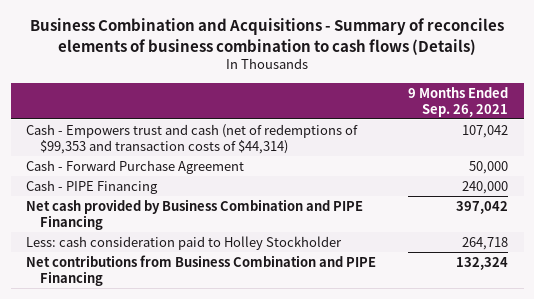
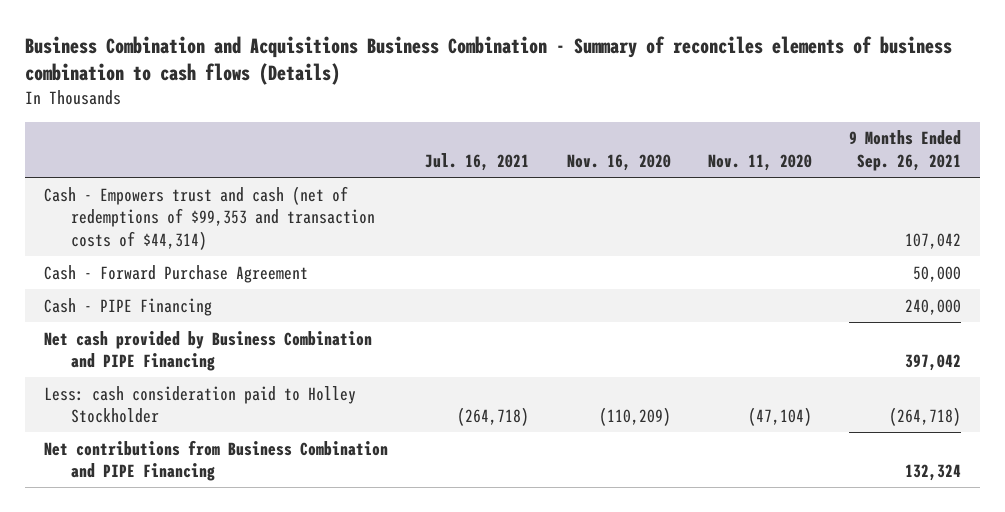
- Business Combination and Acquisitions - Summary of reconciles elements of business combination to cash flows (Details)
+ Business Combination and Acquisitions Business Combination - Summary of reconciles elements of business combination to cash flows (Details)
- | 9 Months Ended Sep. 26, 2021
+ | Jul. 16, 2021 | Nov. 16, 2020 | Nov. 11, 2020 | 9 Months Ended Sep. 26, 2021
- Less: cash consideration paid to Holley Stockholder | 264,718
+ Less: cash consideration paid to Holley Stockholder | (264,718) | (110,209) | (47,104) | (264,718)

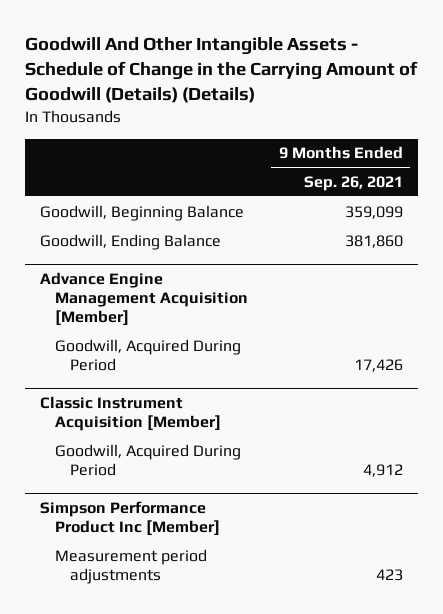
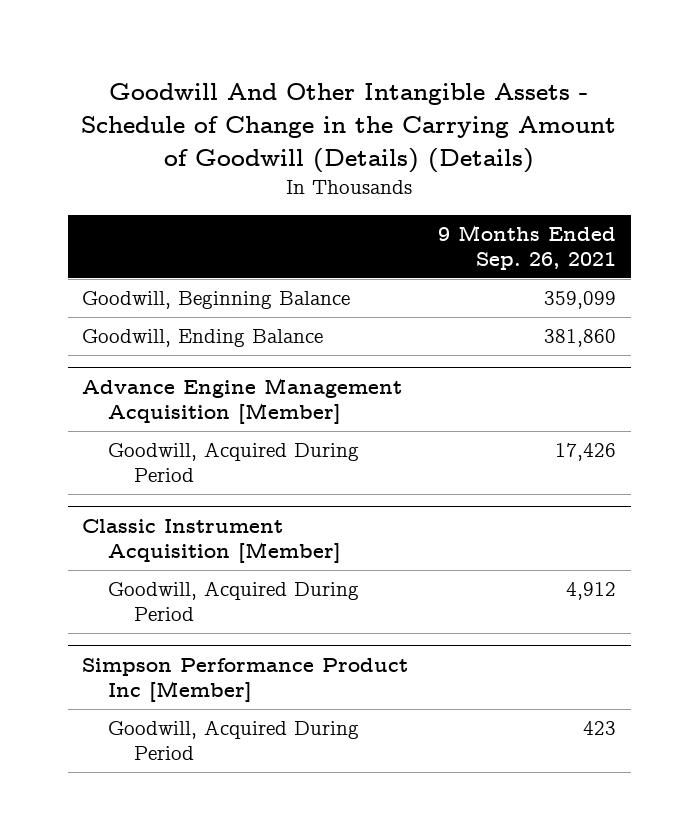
@ Simpson Performance Product Inc [Member]
- Measurement period adjustments | 423
+ Goodwill, Acquired During Period | 423

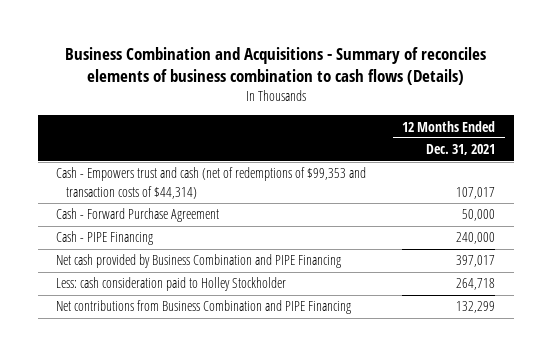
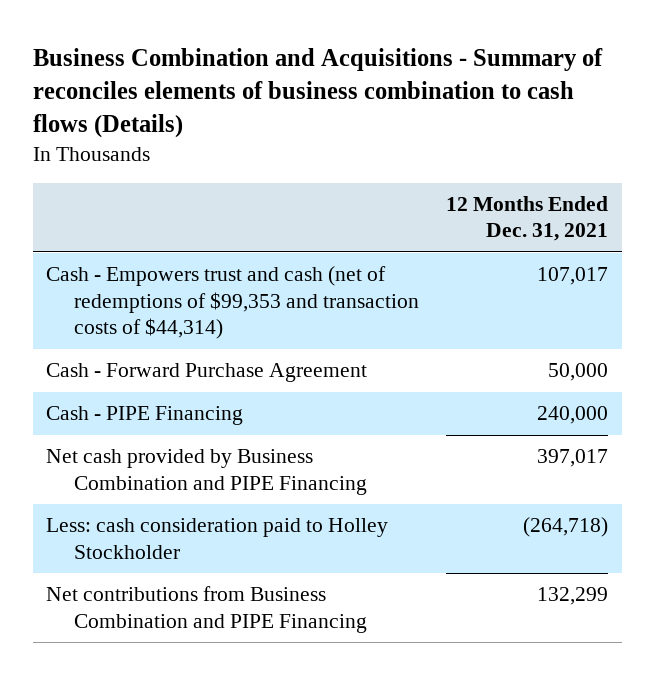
- Less: cash consideration paid to Holley Stockholder | 264,718
+ Less: cash consideration paid to Holley Stockholder | (264,718)

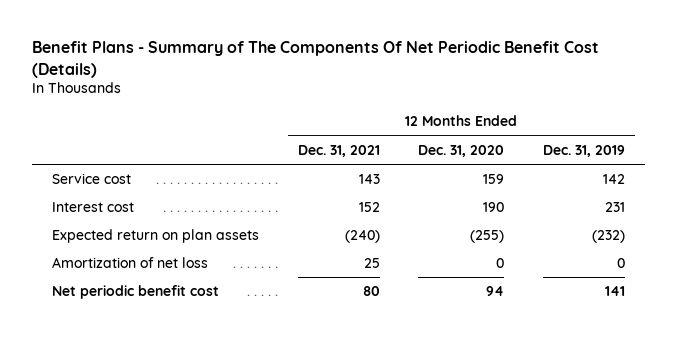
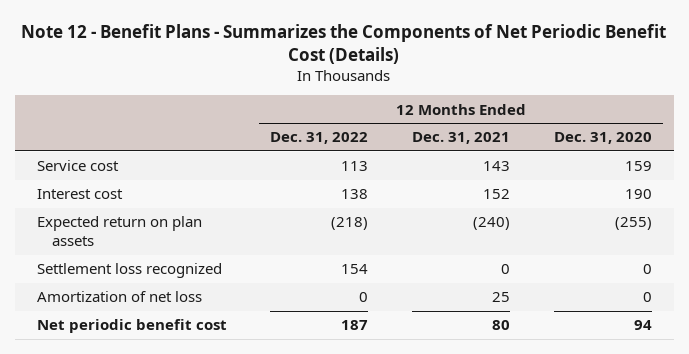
- Benefit Plans - Summary of The Components Of Net Periodic Benefit Cost (Details)
+ Note 12 - Benefit Plans - Summarizes the Components of Net Periodic Benefit Cost (Details)
- | 12 Months Ended Dec. 31, 2021 | 12 Months Ended Dec. 31, 2020 | 12 Months Ended Dec. 31, 2019
+ | 12 Months Ended Dec. 31, 2022 | 12 Months Ended Dec. 31, 2021 | 12 Months Ended Dec. 31, 2020
+ Settlement loss recognized | 154 | 0 | 0

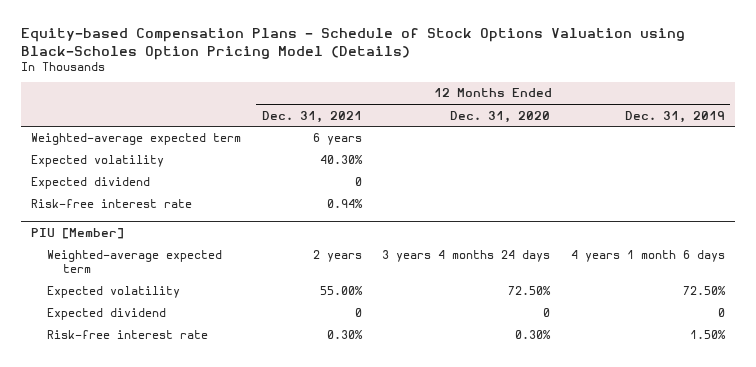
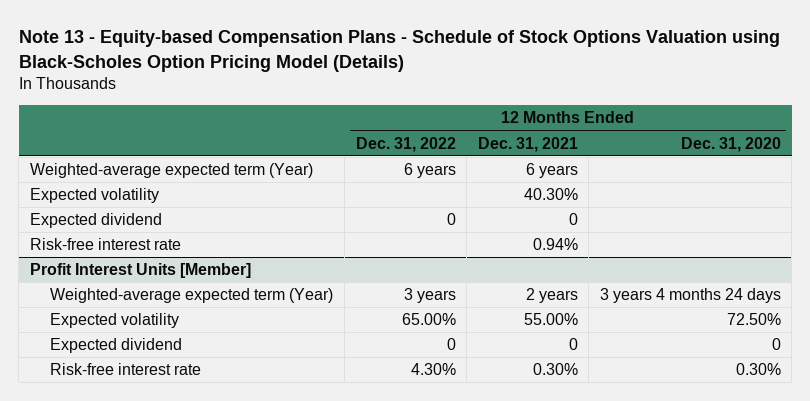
- Equity-based Compensation Plans - Schedule of Stock Options Valuation using Black-Scholes Option Pricing Model (Details)
+ Note 13 - Equity-based Compensation Plans - Schedule of Stock Options Valuation using Black-Scholes Option Pricing Model (Details)
- | 12 Months Ended Dec. 31, 2021 | 12 Months Ended Dec. 31, 2020 | 12 Months Ended Dec. 31, 2019
+ | 12 Months Ended Dec. 31, 2022 | 12 Months Ended Dec. 31, 2021 | 12 Months Ended Dec. 31, 2020
- Weighted-average expected term | 6 years | |
+ Weighted-average expected term (Year) | 6 years | 6 years |
- PIU [Member]
- Weighted-average expected term | 2 years | 3 years 4 months 24 days | 4 years 1 month 6 days
+ Profit Interest Units [Member]
+ Weighted-average expected term (Year) | 3 years | 2 years | 3 years 4 months 24 days

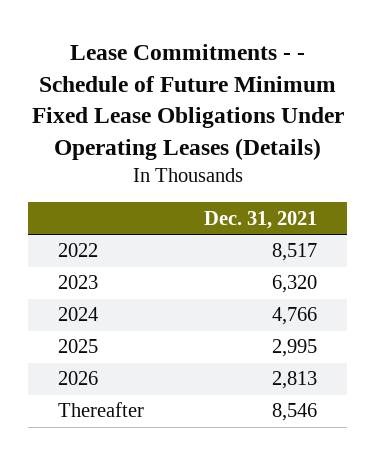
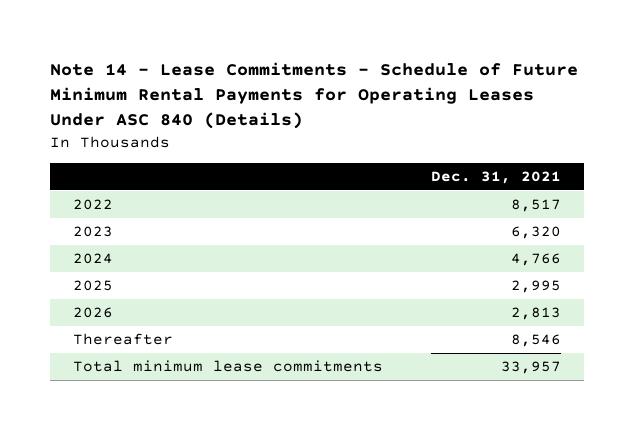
- Lease Commitments - - Schedule of Future Minimum Fixed Lease Obligations Under Operating Leases (Details)
+ Note 14 - Lease Commitments - Schedule of Future Minimum Rental Payments for Operating Leases Under ASC 840 (Details)
+ Total minimum lease commitments | 33,957

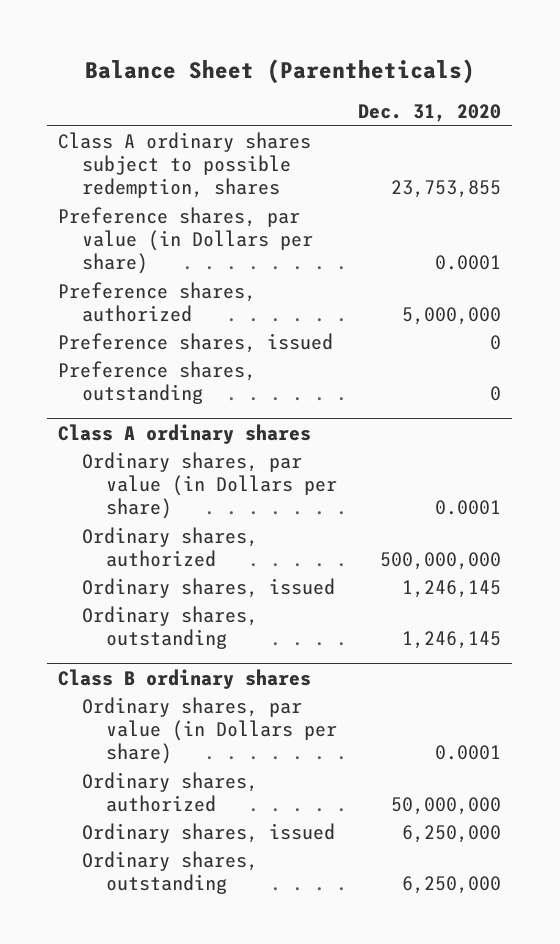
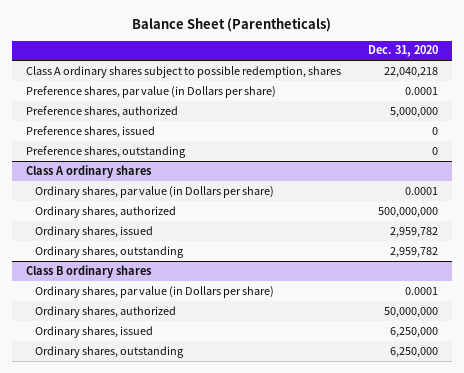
- Class A ordinary shares subject to possible redemption, shares | 23,753,855
+ Class A ordinary shares subject to possible redemption, shares | 22,040,218
@ Class A ordinary shares
- Ordinary shares, issued | 1,246,145
- Ordinary shares, outstanding | 1,246,145
+ Ordinary shares, issued | 2,959,782
+ Ordinary shares, outstanding | 2,959,782

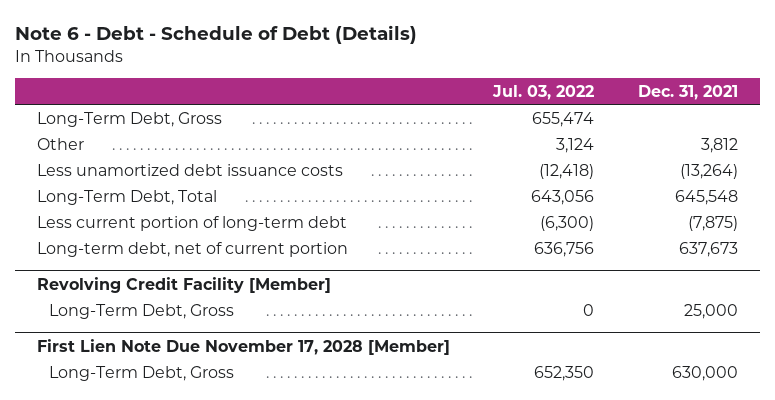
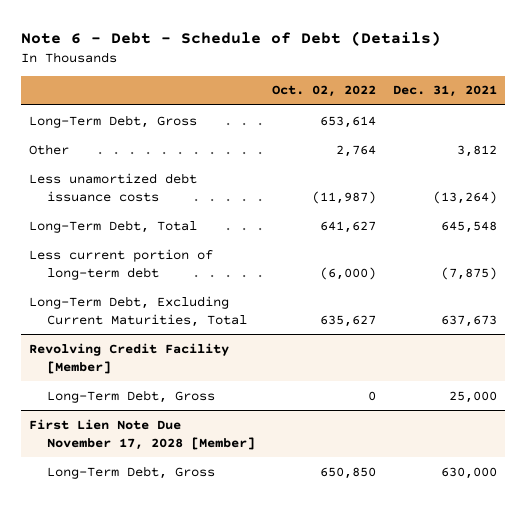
- | Jul. 03, 2022 | Dec. 31, 2021
+ | Oct. 02, 2022 | Dec. 31, 2021
- Long-term debt, net of current portion | 636,756 | 637,673
+ Long-Term Debt, Excluding Current Maturities, Total | 635,627 | 637,673

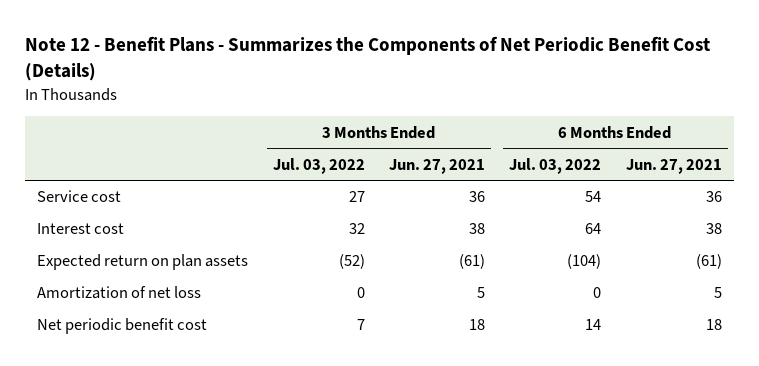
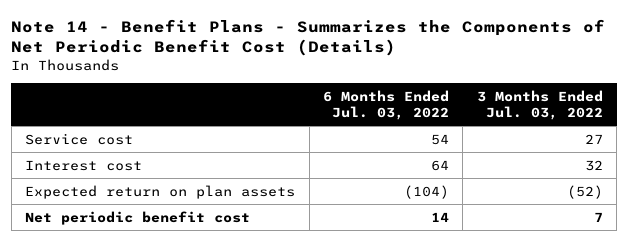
- Note 12 - Benefit Plans - Summarizes the Components of Net Periodic Benefit Cost (Details)
+ Note 14 - Benefit Plans - Summarizes the Components of Net Periodic Benefit Cost (Details)
- | 3 Months Ended Jul. 03, 2022 | 3 Months Ended Jun. 27, 2021 | 6 Months Ended Jul. 03, 2022 | 6 Months Ended Jun. 27, 2021
+ | 6 Months Ended Jul. 03, 2022 | 3 Months Ended Jul. 03, 2022
- Amortization of net loss | 0 | 5 | 0 | 5

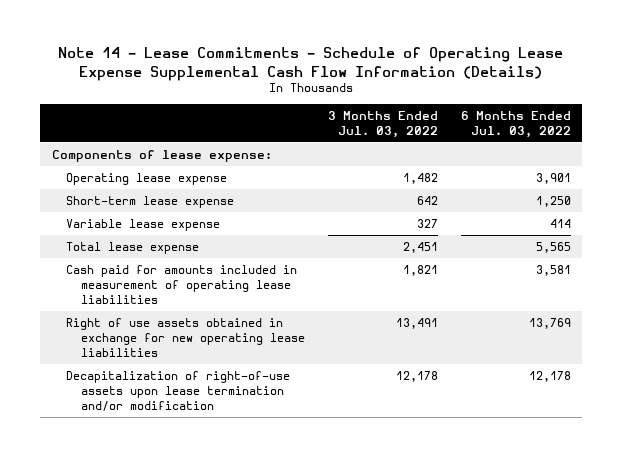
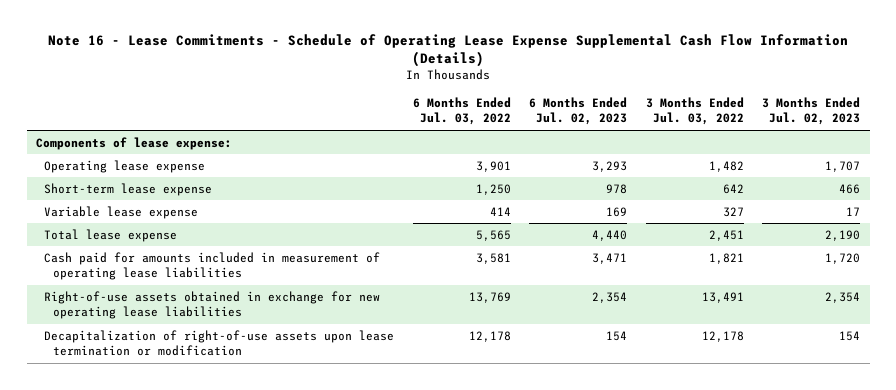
- Note 14 - Lease Commitments - Schedule of Operating Lease Expense Supplemental Cash Flow Information (Details)
+ Note 16 - Lease Commitments - Schedule of Operating Lease Expense Supplemental Cash Flow Information (Details)
- | 3 Months Ended Jul. 03, 2022 | 6 Months Ended Jul. 03, 2022
+ | 6 Months Ended Jul. 03, 2022 | 6 Months Ended Jul. 02, 2023 | 3 Months Ended Jul. 03, 2022 | 3 Months Ended Jul. 02, 2023
- Right of use assets obtained in exchange for new operating lease liabilities | 13,491 | 13,769
- Decapitalization of right-of-use assets upon lease termination and/or modification | 12,178 | 12,178
+ Right-of-use assets obtained in exchange for new operating lease liabilities | 13,769 | 2,354 | 13,491 | 2,354
+ Decapitalization of right-of-use assets upon lease termination or modification | 12,178 | 154 | 12,178 | 154

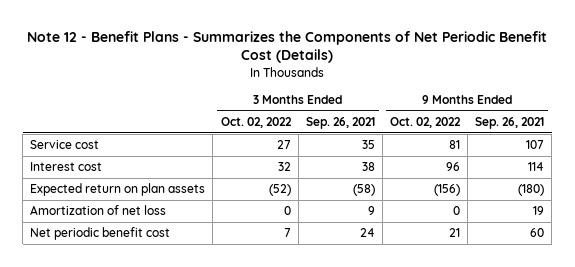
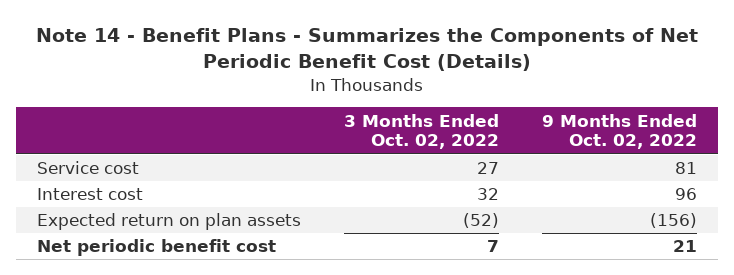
- Note 12 - Benefit Plans - Summarizes the Components of Net Periodic Benefit Cost (Details)
+ Note 14 - Benefit Plans - Summarizes the Components of Net Periodic Benefit Cost (Details)
- | 3 Months Ended Oct. 02, 2022 | 3 Months Ended Sep. 26, 2021 | 9 Months Ended Oct. 02, 2022 | 9 Months Ended Sep. 26, 2021
+ | 3 Months Ended Oct. 02, 2022 | 9 Months Ended Oct. 02, 2022
- Amortization of net loss | 0 | 9 | 0 | 19

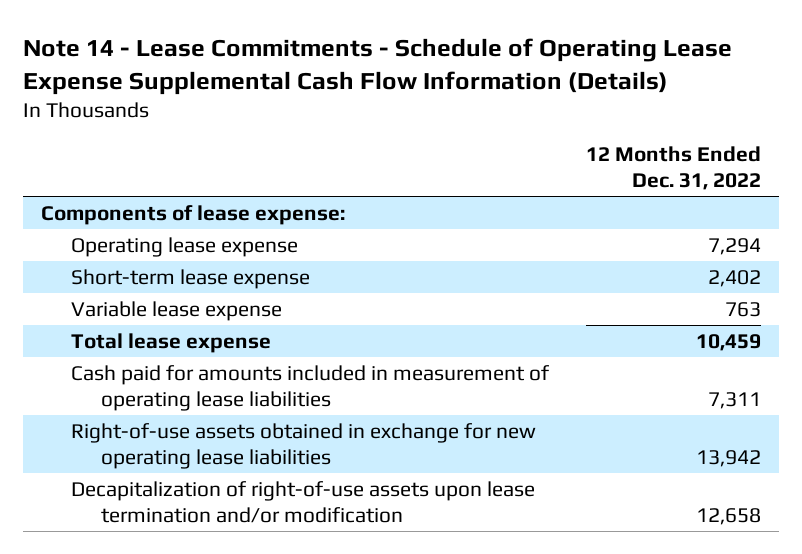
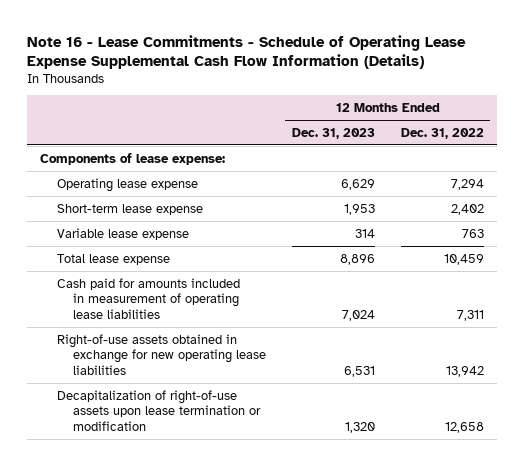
- Note 14 - Lease Commitments - Schedule of Operating Lease Expense Supplemental Cash Flow Information (Details)
+ Note 16 - Lease Commitments - Schedule of Operating Lease Expense Supplemental Cash Flow Information (Details)
- | 12 Months Ended Dec. 31, 2022
+ | 12 Months Ended Dec. 31, 2023 | 12 Months Ended Dec. 31, 2022
- Decapitalization of right-of-use assets upon lease termination and/or modification | 12,658
+ Decapitalization of right-of-use assets upon lease termination or modification | 1,320 | 12,658

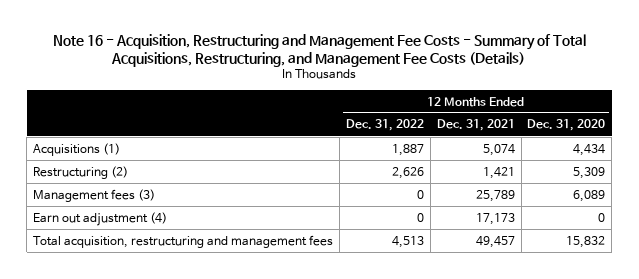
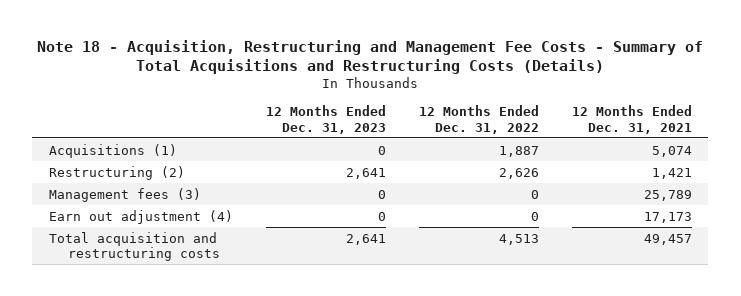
- Note 16 - Acquisition, Restructuring and Management Fee Costs - Summary of Total Acquisitions, Restructuring, and Management Fee Costs (Details)
+ Note 18 - Acquisition, Restructuring and Management Fee Costs - Summary of Total Acquisitions and Restructuring Costs (Details)
- | 12 Months Ended Dec. 31, 2022 | 12 Months Ended Dec. 31, 2021 | 12 Months Ended Dec. 31, 2020
+ | 12 Months Ended Dec. 31, 2023 | 12 Months Ended Dec. 31, 2022 | 12 Months Ended Dec. 31, 2021
- Total acquisition, restructuring and management fees | 4,513 | 49,457 | 15,832
+ Total acquisition and restructuring costs | 2,641 | 4,513 | 49,457

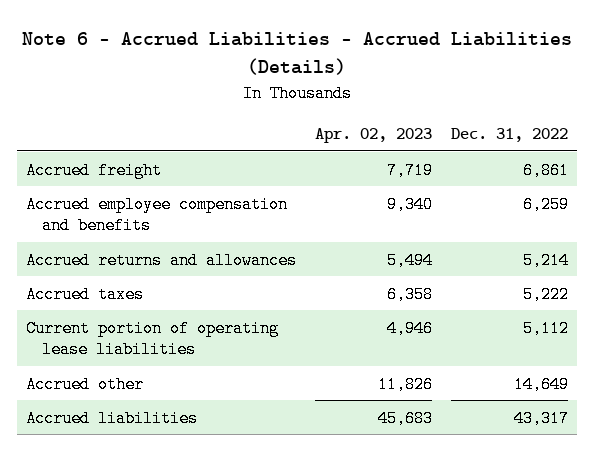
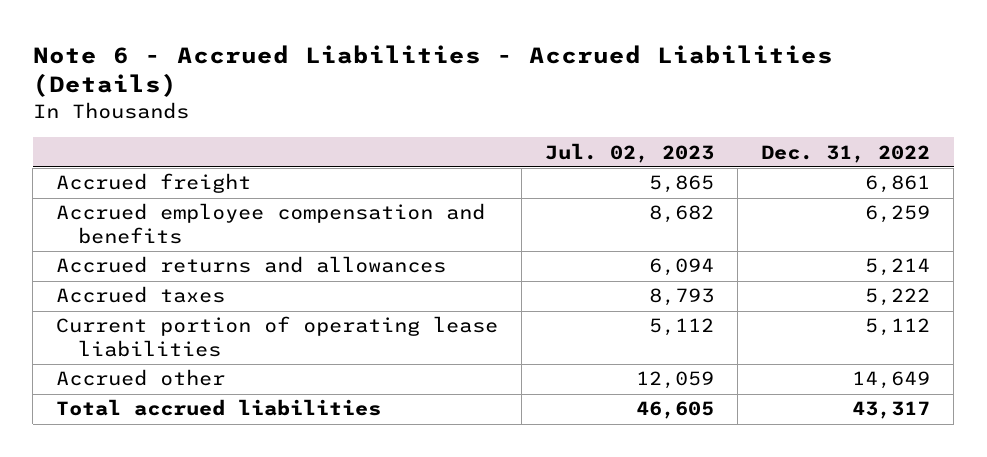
- | Apr. 02, 2023 | Dec. 31, 2022
+ | Jul. 02, 2023 | Dec. 31, 2022
- Accrued liabilities | 45,683 | 43,317
+ Total accrued liabilities | 46,605 | 43,317

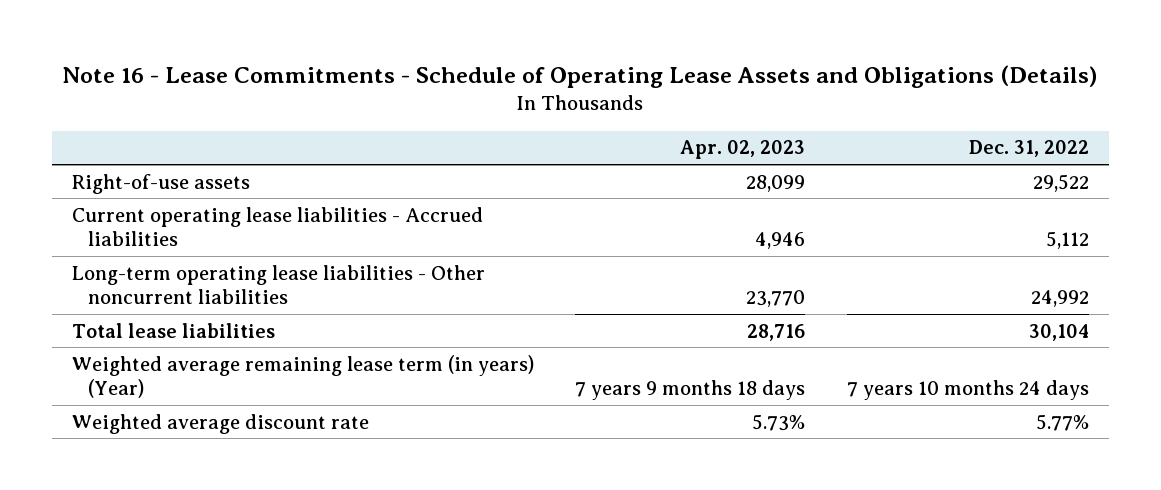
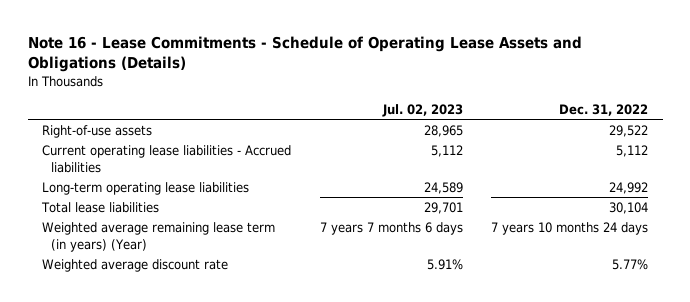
- | Apr. 02, 2023 | Dec. 31, 2022
+ | Jul. 02, 2023 | Dec. 31, 2022
- Long-term operating lease liabilities - Other noncurrent liabilities | 23,770 | 24,992
+ Long-term operating lease liabilities | 24,589 | 24,992

